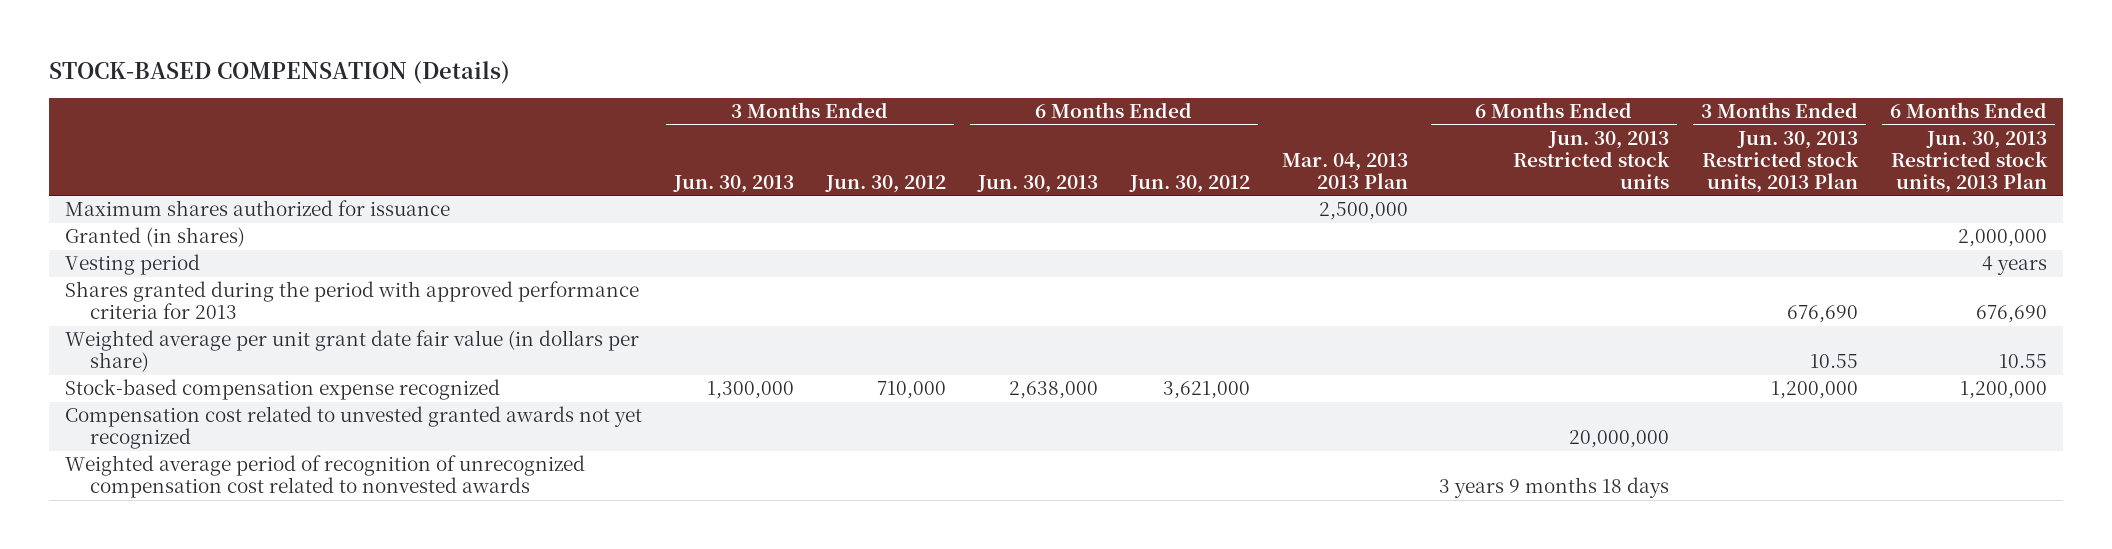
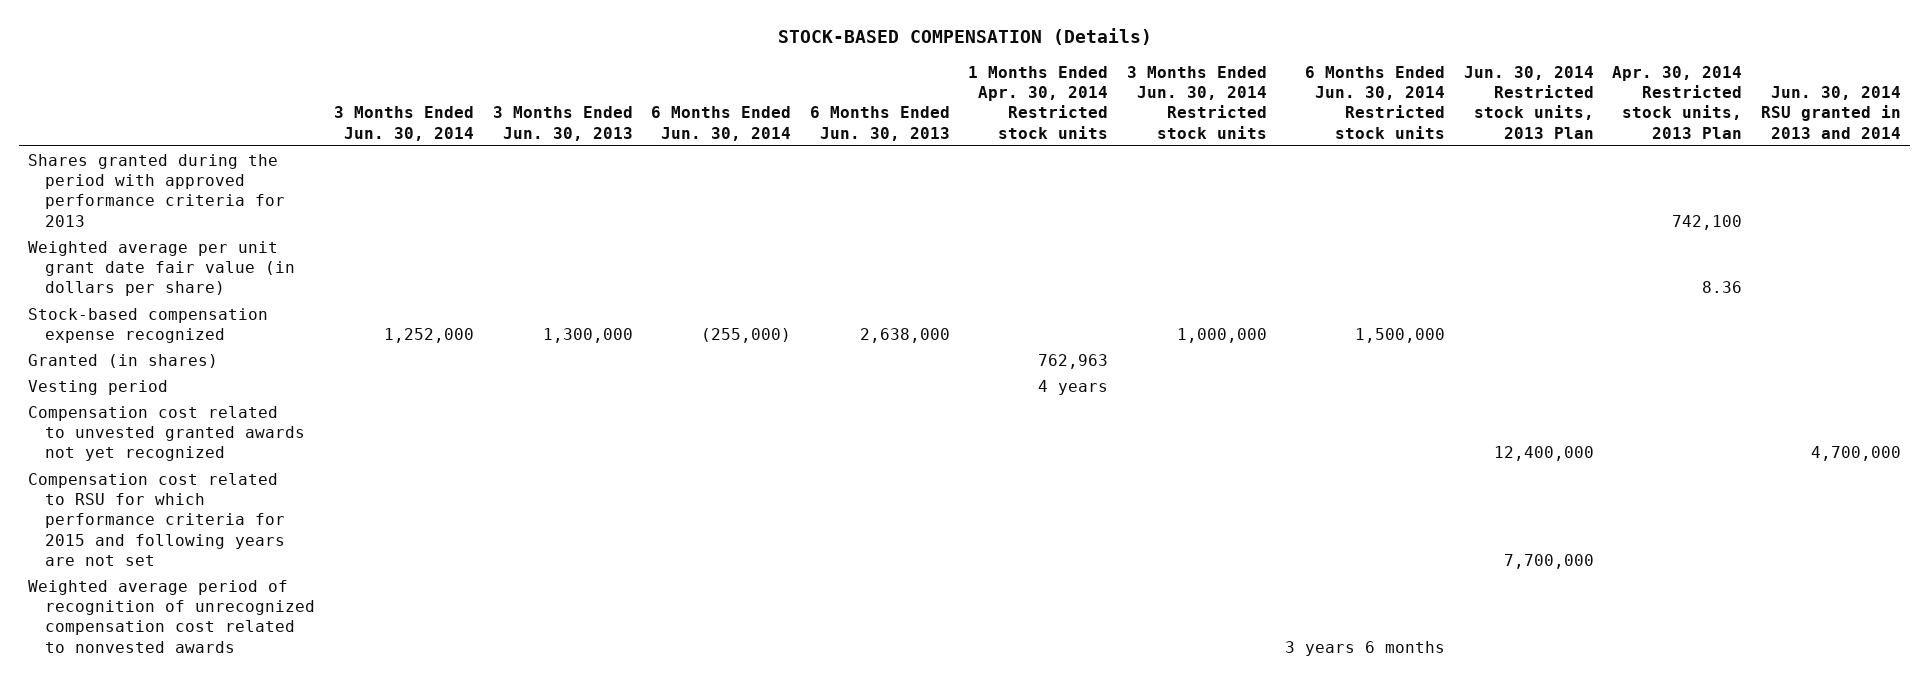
- | 3 Months Ended Jun. 30, 2013 | 3 Months Ended Jun. 30, 2012 | 6 Months Ended Jun. 30, 2013 | 6 Months Ended Jun. 30, 2012 | Mar. 04, 2013 2013 Plan | 6 Months Ended Jun. 30, 2013 Restricted stock units | 3 Months Ended Jun. 30, 2013 Restricted stock units, 2013 Plan | 6 Months Ended Jun. 30, 2013 Restricted stock units, 2013 Plan
+ | 3 Months Ended Jun. 30, 2014 | 3 Months Ended Jun. 30, 2013 | 6 Months Ended Jun. 30, 2014 | 6 Months Ended Jun. 30, 2013 | 1 Months Ended Apr. 30, 2014 Restricted stock units | 3 Months Ended Jun. 30, 2014 Restricted stock units | 6 Months Ended Jun. 30, 2014 Restricted stock units | Jun. 30, 2014 Restricted stock units, 2013 Plan | Apr. 30, 2014 Restricted stock units, 2013 Plan | Jun. 30, 2014 RSU granted in 2013 and 2014
- Maximum shares authorized for issuance | | | | | 2,500,000 | | |
moved down: Granted (in shares) | | | | | 762,963 | | | | |
moved down: Vesting period | | | | | 4 years | | | | |
+ Compensation cost related to RSU for which performance criteria for 2015 and following years are not set | | | | | | | | 7,700,000 | |

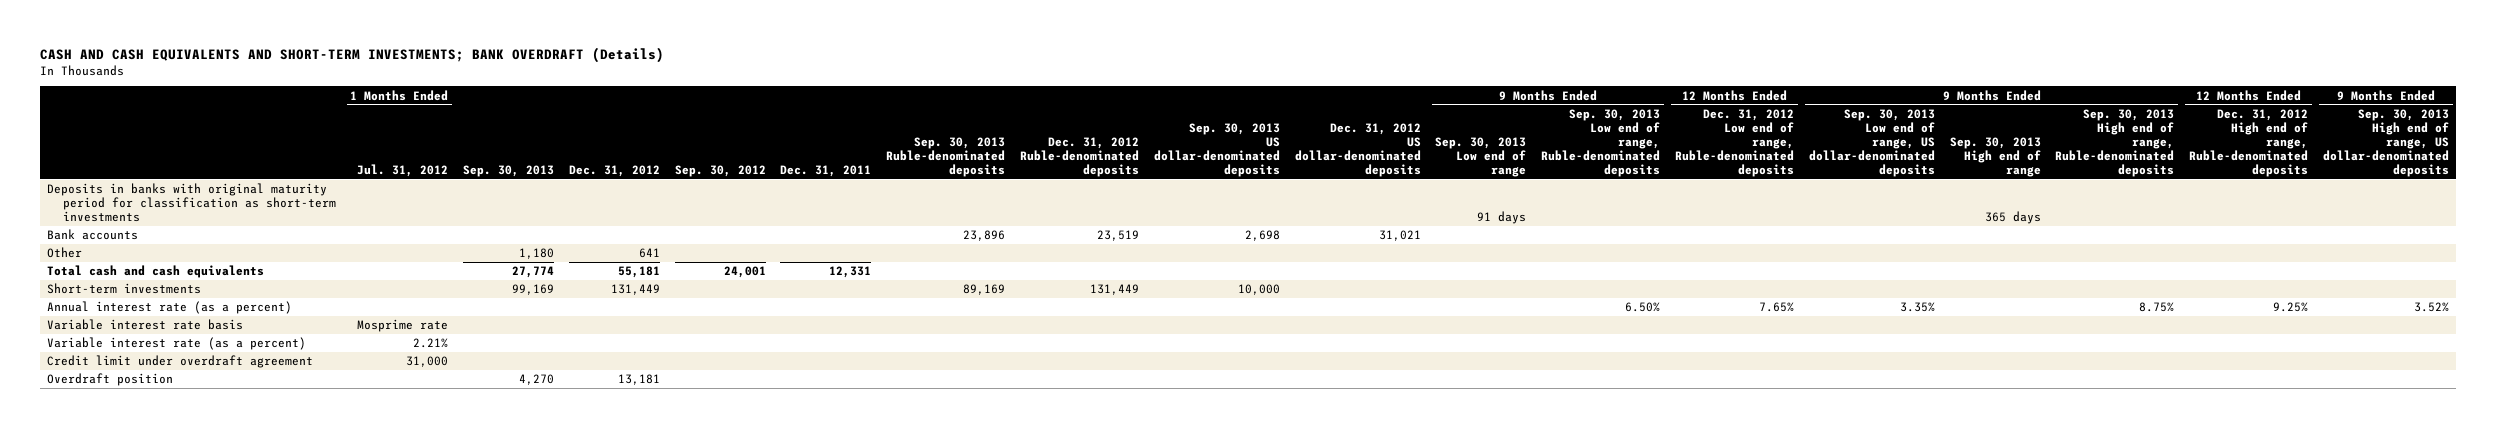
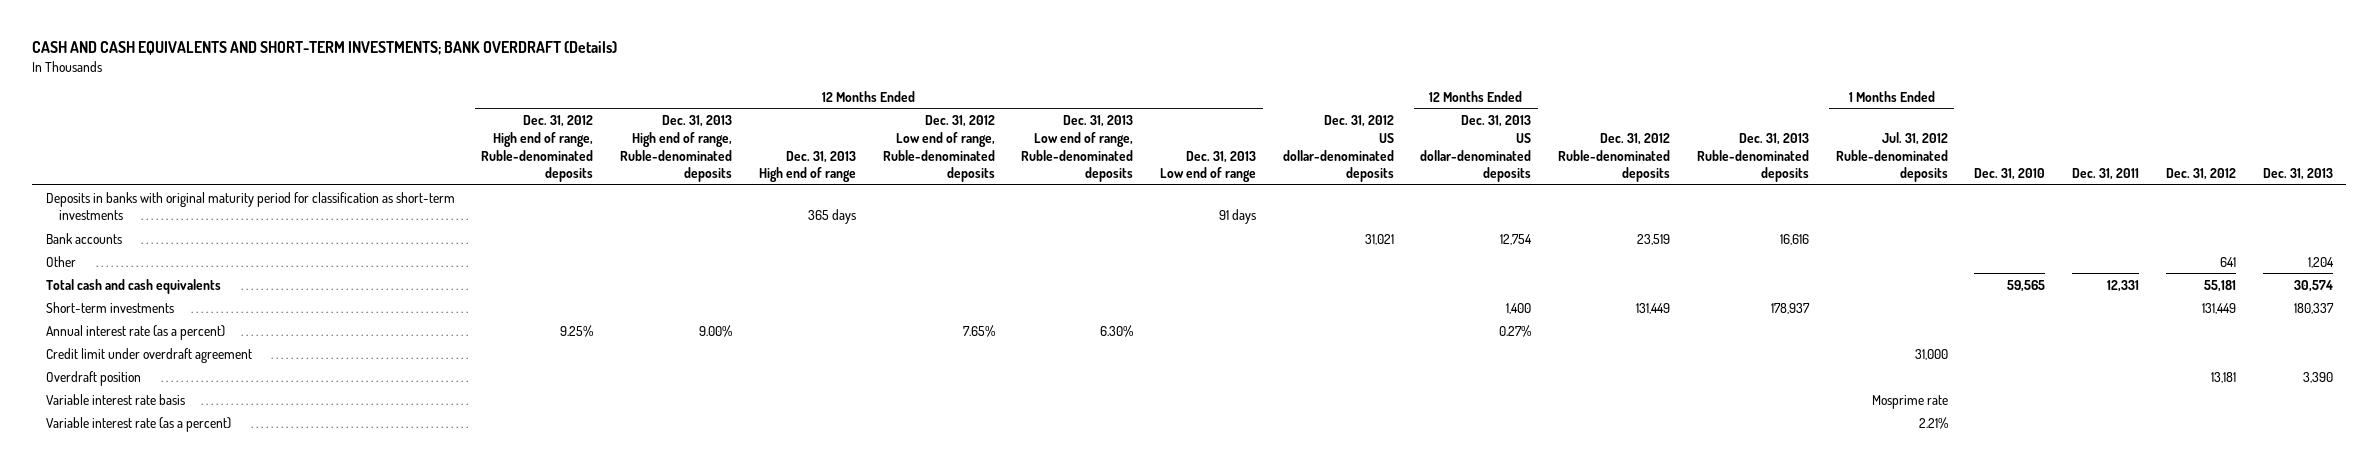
- | 1 Months Ended Jul. 31, 2012 | Sep. 30, 2013 | Dec. 31, 2012 | Sep. 30, 2012 | Dec. 31, 2011 | Sep. 30, 2013 Ruble-denominated deposits | Dec. 31, 2012 Ruble-denominated deposits | Sep. 30, 2013 US dollar-denominated deposits | Dec. 31, 2012 US dollar-denominated deposits | 9 Months Ended Sep. 30, 2013 Low end of range | 9 Months Ended Sep. 30, 2013 Low end of range, Ruble-denominated deposits | 12 Months Ended Dec. 31, 2012 Low end of range, Ruble-denominated deposits | 9 Months Ended Sep. 30, 2013 Low end of range, US dollar-denominated deposits | 9 Months Ended Sep. 30, 2013 High end of range | 9 Months Ended Sep. 30, 2013 High end of range, Ruble-denominated deposits | 12 Months Ended Dec. 31, 2012 High end of range, Ruble-denominated deposits | 9 Months Ended Sep. 30, 2013 High end of range, US dollar-denominated deposits
+ | 12 Months Ended Dec. 31, 2012 High end of range, Ruble-denominated deposits | 12 Months Ended Dec. 31, 2013 High end of range, Ruble-denominated deposits | 12 Months Ended Dec. 31, 2013 High end of range | 12 Months Ended Dec. 31, 2012 Low end of range, Ruble-denominated deposits | 12 Months Ended Dec. 31, 2013 Low end of range, Ruble-denominated deposits | 12 Months Ended Dec. 31, 2013 Low end of range | Dec. 31, 2012 US dollar-denominated deposits | 12 Months Ended Dec. 31, 2013 US dollar-denominated deposits | Dec. 31, 2012 Ruble-denominated deposits | Dec. 31, 2013 Ruble-denominated deposits | 1 Months Ended Jul. 31, 2012 Ruble-denominated deposits | Dec. 31, 2010 | Dec. 31, 2011 | Dec. 31, 2012 | Dec. 31, 2013
moved down: Variable interest rate basis | | | | | | | | | | | Mosprime rate | | | |
moved down: Variable interest rate (as a percent) | | | | | | | | | | | 2.21% | | | |

